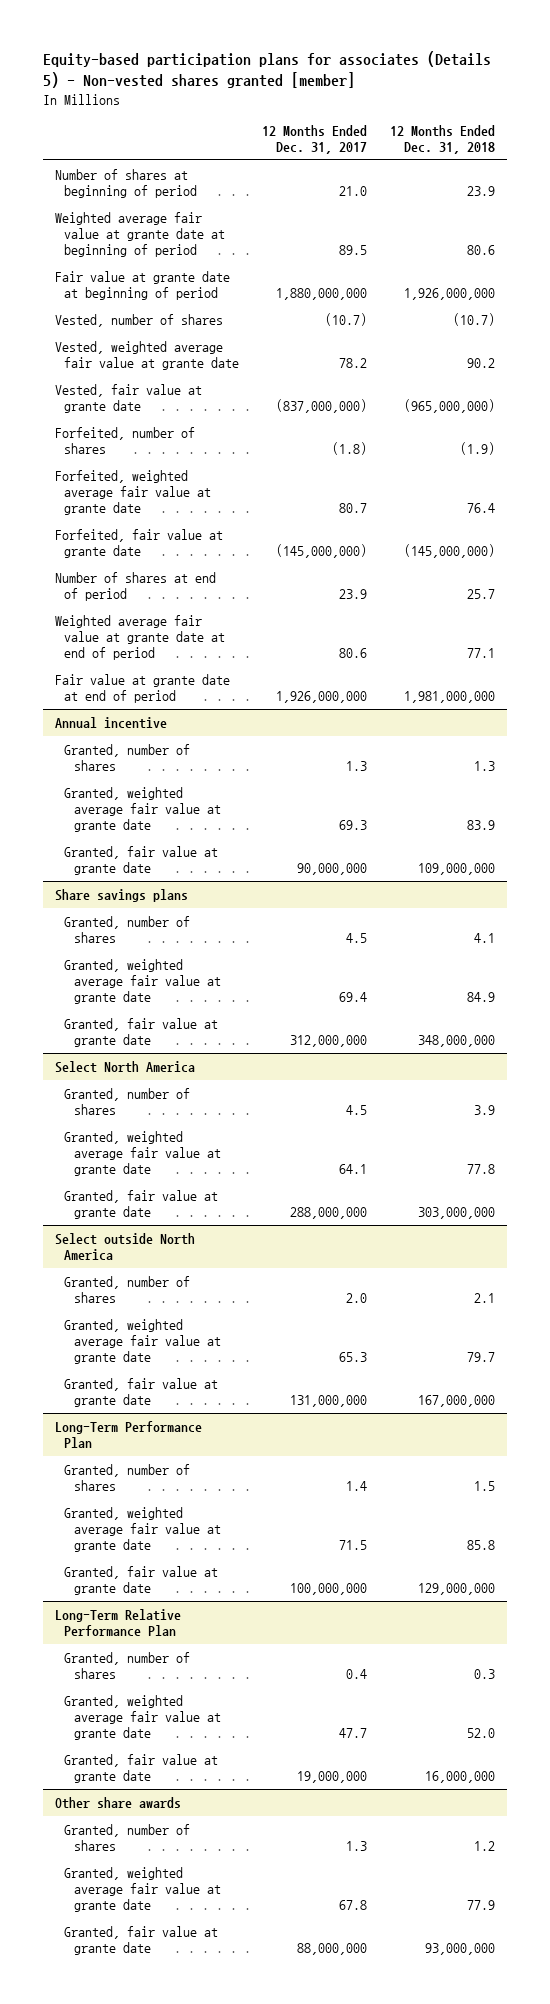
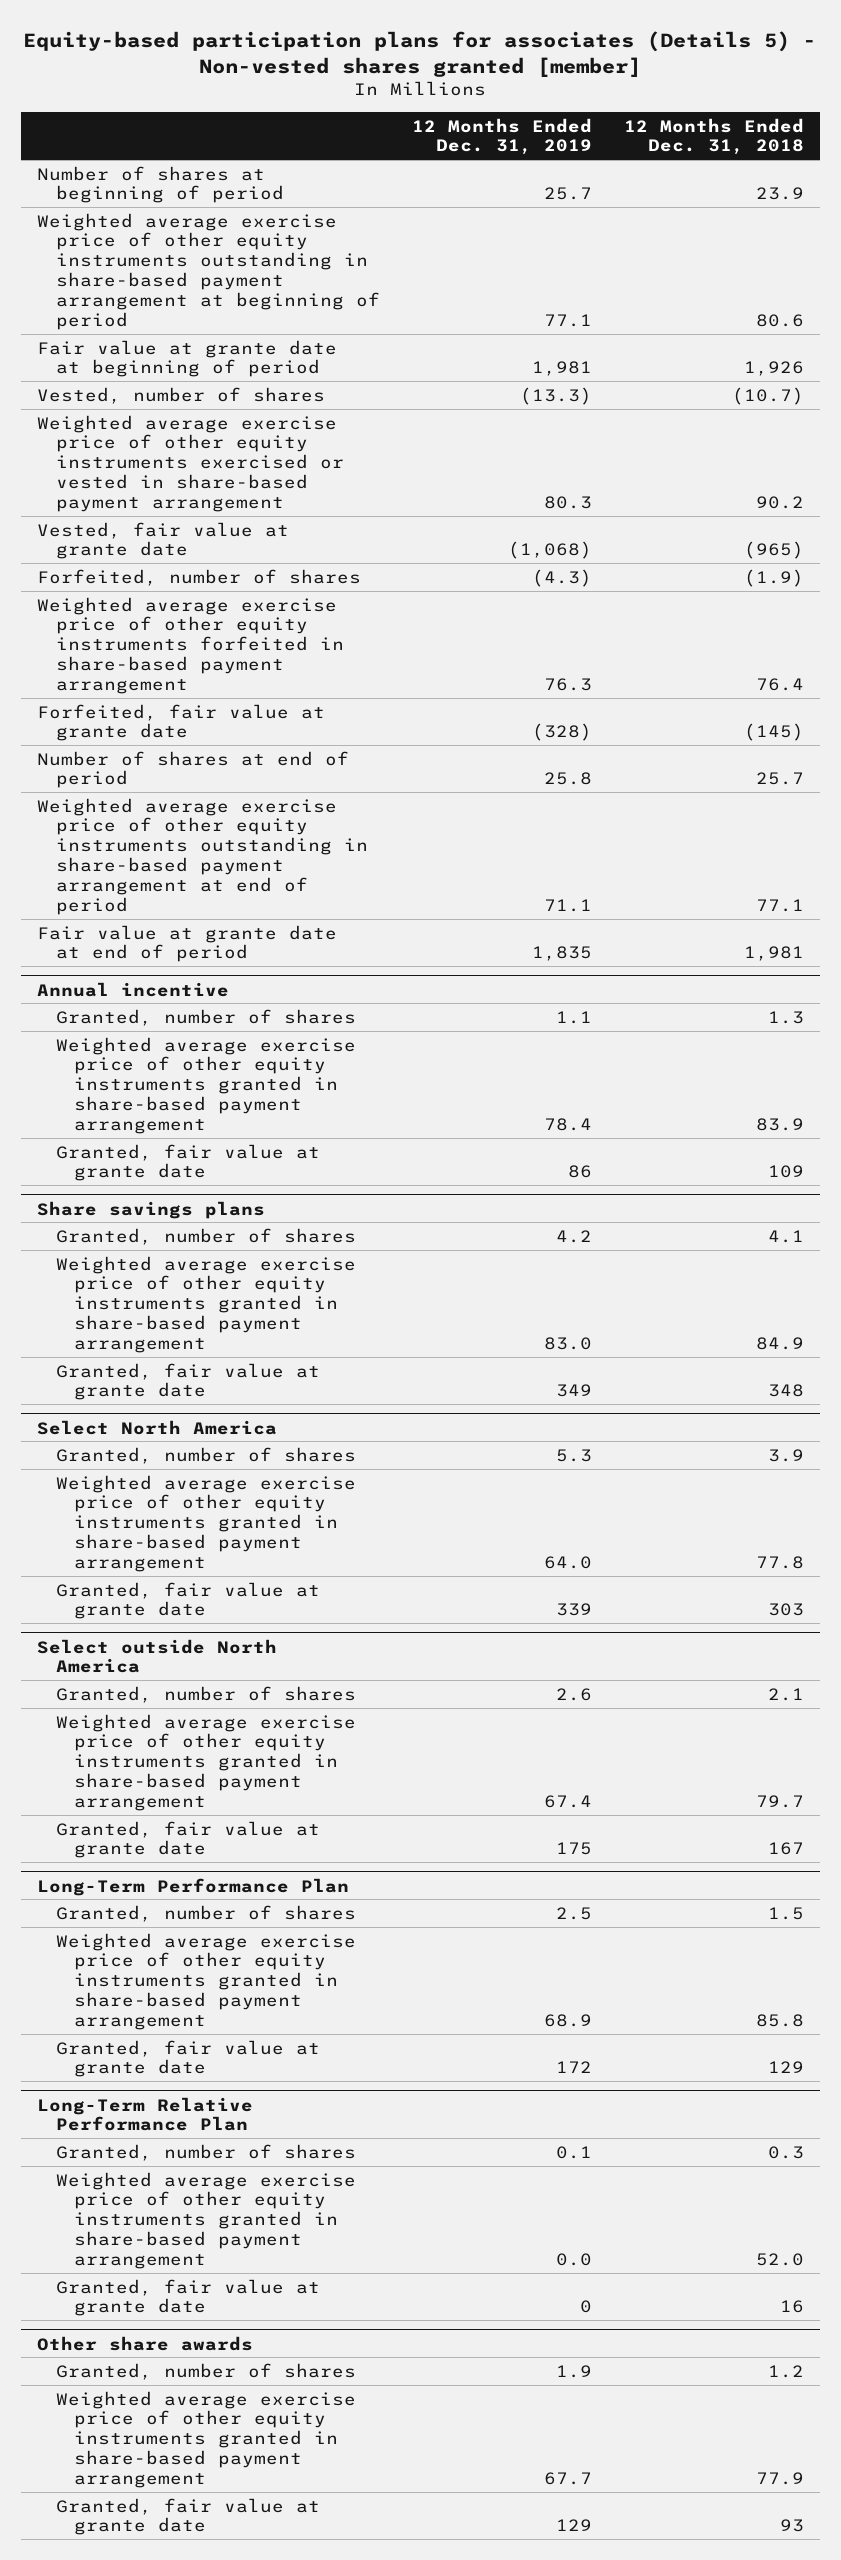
- | 12 Months Ended Dec. 31, 2017 | 12 Months Ended Dec. 31, 2018
+ | 12 Months Ended Dec. 31, 2019 | 12 Months Ended Dec. 31, 2018
- Weighted average fair value at grante date at beginning of period | 89.5 | 80.6
- Fair value at grante date at beginning of period | 1,880,000,000 | 1,926,000,000
+ Weighted average exercise price of other equity instruments outstanding in share-based payment arrangement at beginning of period | 77.1 | 80.6
+ Fair value at grante date at beginning of period | 1,981 | 1,926
- Vested, weighted average fair value at grante date | 78.2 | 90.2
- Vested, fair value at grante date | (837,000,000) | (965,000,000)
+ Weighted average exercise price of other equity instruments exercised or vested in share-based payment arrangement | 80.3 | 90.2
+ Vested, fair value at grante date | (1,068) | (965)
- Forfeited, weighted average fair value at grante date | 80.7 | 76.4
- Forfeited, fair value at grante date | (145,000,000) | (145,000,000)
+ Weighted average exercise price of other equity instruments forfeited in share-based payment arrangement | 76.3 | 76.4
+ Forfeited, fair value at grante date | (328) | (145)
- Weighted average fair value at grante date at end of period | 80.6 | 77.1
- Fair value at grante date at end of period | 1,926,000,000 | 1,981,000,000
+ Weighted average exercise price of other equity instruments outstanding in share-based payment arrangement at end of period | 71.1 | 77.1
+ Fair value at grante date at end of period | 1,835 | 1,981
@ Annual incentive
- Granted, weighted average fair value at grante date | 69.3 | 83.9
- Granted, fair value at grante date | 90,000,000 | 109,000,000
+ Weighted average exercise price of other equity instruments granted in share-based payment arrangement | 78.4 | 83.9
+ Granted, fair value at grante date | 86 | 109
@ Share savings plans
- Granted, weighted average fair value at grante date | 69.4 | 84.9
- Granted, fair value at grante date | 312,000,000 | 348,000,000
+ Weighted average exercise price of other equity instruments granted in share-based payment arrangement | 83.0 | 84.9
+ Granted, fair value at grante date | 349 | 348
@ Select North America
- Granted, weighted average fair value at grante date | 64.1 | 77.8
- Granted, fair value at grante date | 288,000,000 | 303,000,000
+ Weighted average exercise price of other equity instruments granted in share-based payment arrangement | 64.0 | 77.8
+ Granted, fair value at grante date | 339 | 303
@ Select outside North America
- Granted, weighted average fair value at grante date | 65.3 | 79.7
- Granted, fair value at grante date | 131,000,000 | 167,000,000
+ Weighted average exercise price of other equity instruments granted in share-based payment arrangement | 67.4 | 79.7
+ Granted, fair value at grante date | 175 | 167
@ Long-Term Performance Plan
- Granted, weighted average fair value at grante date | 71.5 | 85.8
- Granted, fair value at grante date | 100,000,000 | 129,000,000
+ Weighted average exercise price of other equity instruments granted in share-based payment arrangement | 68.9 | 85.8
+ Granted, fair value at grante date | 172 | 129
@ Long-Term Relative Performance Plan
- Granted, weighted average fair value at grante date | 47.7 | 52.0
- Granted, fair value at grante date | 19,000,000 | 16,000,000
+ Weighted average exercise price of other equity instruments granted in share-based payment arrangement | 0.0 | 52.0
+ Granted, fair value at grante date | 0 | 16
@ Other share awards
- Granted, weighted average fair value at grante date | 67.8 | 77.9
- Granted, fair value at grante date | 88,000,000 | 93,000,000
+ Weighted average exercise price of other equity instruments granted in share-based payment arrangement | 67.7 | 77.9
+ Granted, fair value at grante date | 129 | 93

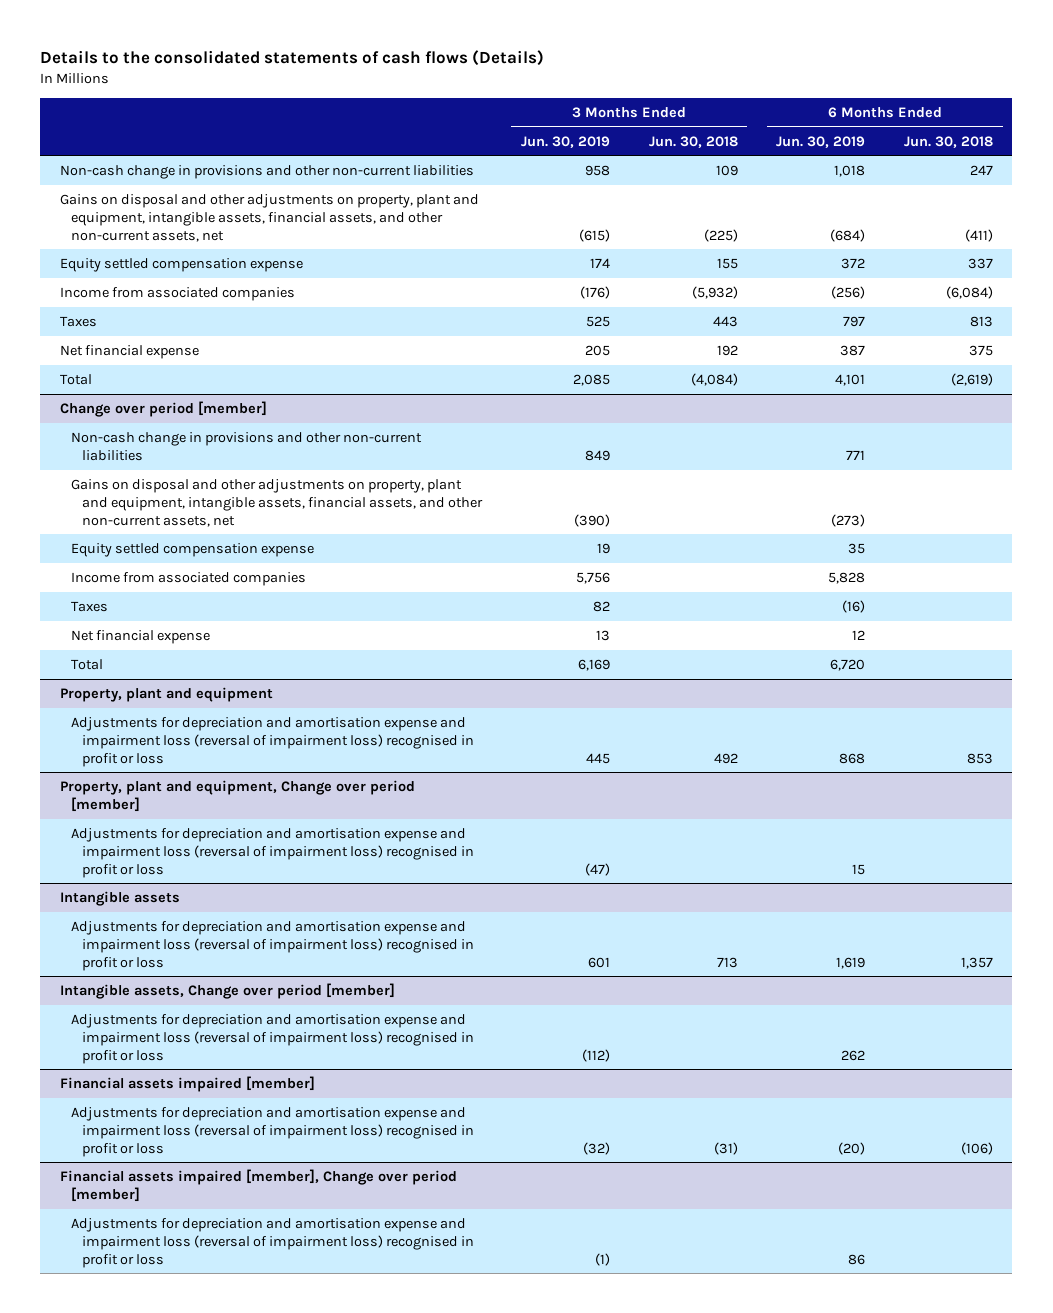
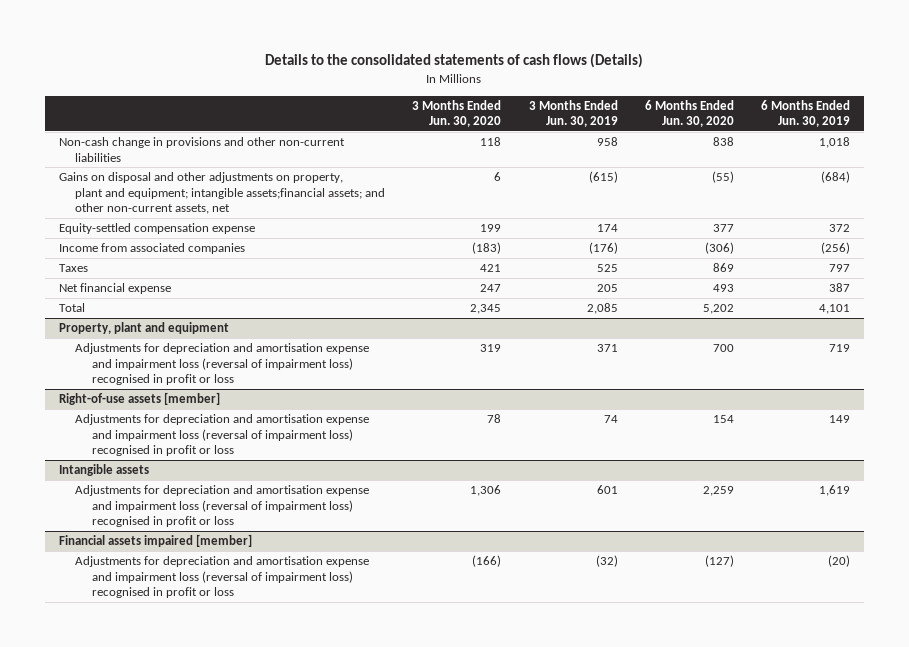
- | 3 Months Ended Jun. 30, 2019 | 3 Months Ended Jun. 30, 2018 | 6 Months Ended Jun. 30, 2019 | 6 Months Ended Jun. 30, 2018
+ | 3 Months Ended Jun. 30, 2020 | 3 Months Ended Jun. 30, 2019 | 6 Months Ended Jun. 30, 2020 | 6 Months Ended Jun. 30, 2019
- Gains on disposal and other adjustments on property, plant and equipment, intangible assets, financial assets, and other non-current assets, net | (615) | (225) | (684) | (411)
- Equity settled compensation expense | 174 | 155 | 372 | 337
+ Gains on disposal and other adjustments on property, plant and equipment; intangible assets;financial assets; and other non-current assets, net | 6 | (615) | (55) | (684)
+ Equity-settled compensation expense | 199 | 174 | 377 | 372
- Change over period [member]
- Non-cash change in provisions and other non-current liabilities | 849 | | 771 |
- Gains on disposal and other adjustments on property, plant and equipment, intangible assets, financial assets, and other non-current assets, net | (390) | | (273) |
- Equity settled compensation expense | 19 | | 35 |
- Income from associated companies | 5,756 | | 5,828 |
- Taxes | 82 | | (16) |
- Net financial expense | 13 | | 12 |
- Total | 6,169 | | 6,720 |
@ Property, plant and equipment
- Adjustments for depreciation and amortisation expense and impairment loss (reversal of impairment loss) recognised in profit or loss | 445 | 492 | 868 | 853
- Property, plant and equipment, Change over period [member]
- Adjustments for depreciation and amortisation expense and impairment loss (reversal of impairment loss) recognised in profit or loss | (47) | | 15 |
@ Property, plant and equipment
+ Adjustments for depreciation and amortisation expense and impairment loss (reversal of impairment loss) recognised in profit or loss | 319 | 371 | 700 | 719
+ Right-of-use assets [member]
+ Adjustments for depreciation and amortisation expense and impairment loss (reversal of impairment loss) recognised in profit or loss | 78 | 74 | 154 | 149
- Intangible assets, Change over period [member]
- Adjustments for depreciation and amortisation expense and impairment loss (reversal of impairment loss) recognised in profit or loss | (112) | | 262 |
- Financial assets impaired [member], Change over period [member]
- Adjustments for depreciation and amortisation expense and impairment loss (reversal of impairment loss) recognised in profit or loss | (1) | | 86 |

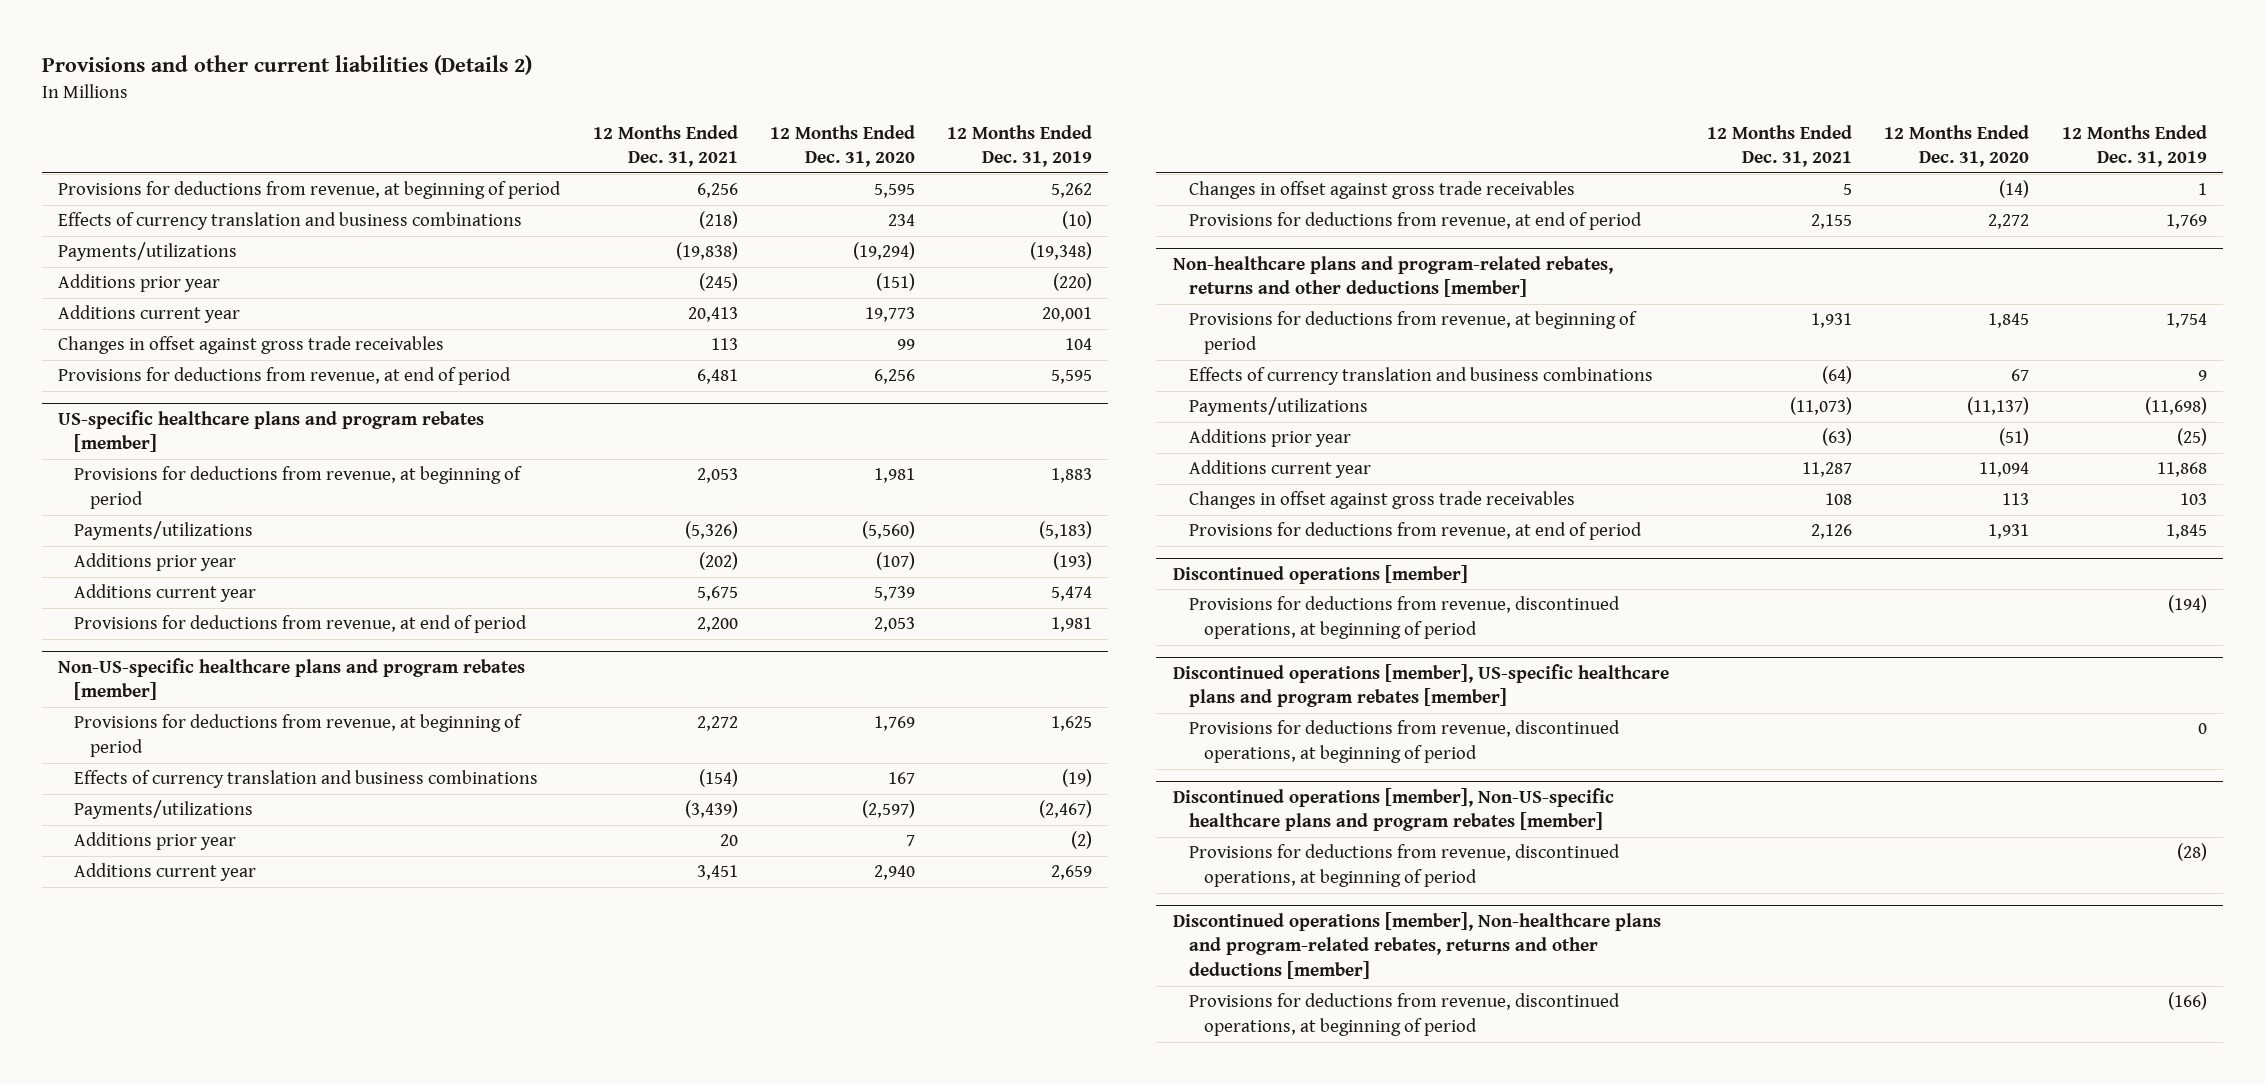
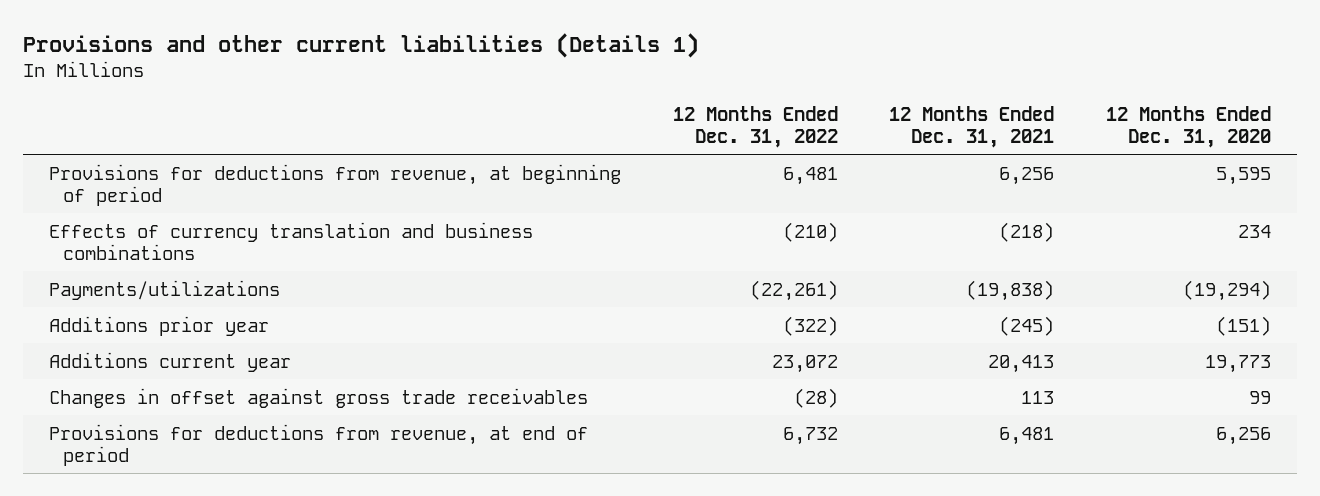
- Provisions and other current liabilities (Details 2)
+ Provisions and other current liabilities (Details 1)
- | 12 Months Ended Dec. 31, 2021 | 12 Months Ended Dec. 31, 2020 | 12 Months Ended Dec. 31, 2019
+ | 12 Months Ended Dec. 31, 2022 | 12 Months Ended Dec. 31, 2021 | 12 Months Ended Dec. 31, 2020
- US-specific healthcare plans and program rebates [member]
- Provisions for deductions from revenue, at beginning of period | 2,053 | 1,981 | 1,883
- Payments/utilizations | (5,326) | (5,560) | (5,183)
- Additions prior year | (202) | (107) | (193)
- Additions current year | 5,675 | 5,739 | 5,474
- Provisions for deductions from revenue, at end of period | 2,200 | 2,053 | 1,981
- Non-US-specific healthcare plans and program rebates [member]
- Provisions for deductions from revenue, at beginning of period | 2,272 | 1,769 | 1,625
- Effects of currency translation and business combinations | (154) | 167 | (19)
- Payments/utilizations | (3,439) | (2,597) | (2,467)
- Additions prior year | 20 | 7 | (2)
- Additions current year | 3,451 | 2,940 | 2,659
- Changes in offset against gross trade receivables | 5 | (14) | 1
- Provisions for deductions from revenue, at end of period | 2,155 | 2,272 | 1,769
- Non-healthcare plans and program-related rebates, returns and other deductions [member]
- Provisions for deductions from revenue, at beginning of period | 1,931 | 1,845 | 1,754
- Effects of currency translation and business combinations | (64) | 67 | 9
- Payments/utilizations | (11,073) | (11,137) | (11,698)
- Additions prior year | (63) | (51) | (25)
- Additions current year | 11,287 | 11,094 | 11,868
- Changes in offset against gross trade receivables | 108 | 113 | 103
- Provisions for deductions from revenue, at end of period | 2,126 | 1,931 | 1,845
- Discontinued operations [member]
- Provisions for deductions from revenue, discontinued operations, at beginning of period | | | (194)
- Discontinued operations [member], US-specific healthcare plans and program rebates [member]
- Provisions for deductions from revenue, discontinued operations, at beginning of period | | | 0
- Discontinued operations [member], Non-US-specific healthcare plans and program rebates [member]
- Provisions for deductions from revenue, discontinued operations, at beginning of period | | | (28)
- Discontinued operations [member], Non-healthcare plans and program-related rebates, returns and other deductions [member]
- Provisions for deductions from revenue, discontinued operations, at beginning of period | | | (166)

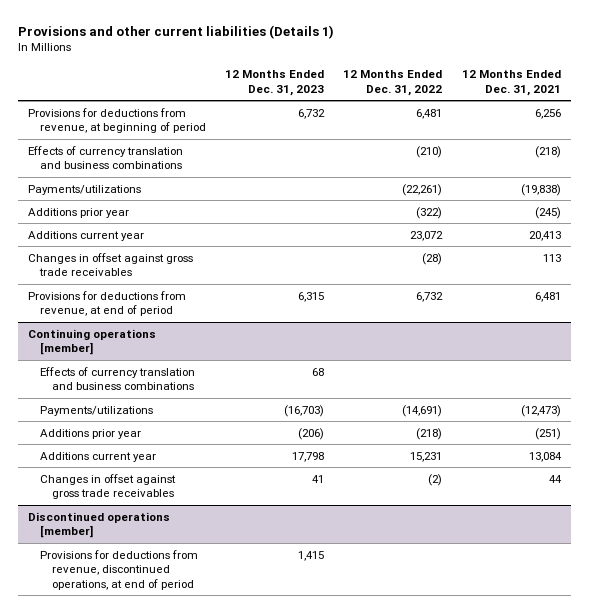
- | 12 Months Ended Dec. 31, 2022 | 12 Months Ended Dec. 31, 2021 | 12 Months Ended Dec. 31, 2020
+ | 12 Months Ended Dec. 31, 2023 | 12 Months Ended Dec. 31, 2022 | 12 Months Ended Dec. 31, 2021
+ Continuing operations [member]
+ Effects of currency translation and business combinations | 68 | |
+ Payments/utilizations | (16,703) | (14,691) | (12,473)
+ Additions prior year | (206) | (218) | (251)
+ Additions current year | 17,798 | 15,231 | 13,084
+ Changes in offset against gross trade receivables | 41 | (2) | 44
+ Discontinued operations [member]
+ Provisions for deductions from revenue, discontinued operations, at end of period | 1,415 | |

